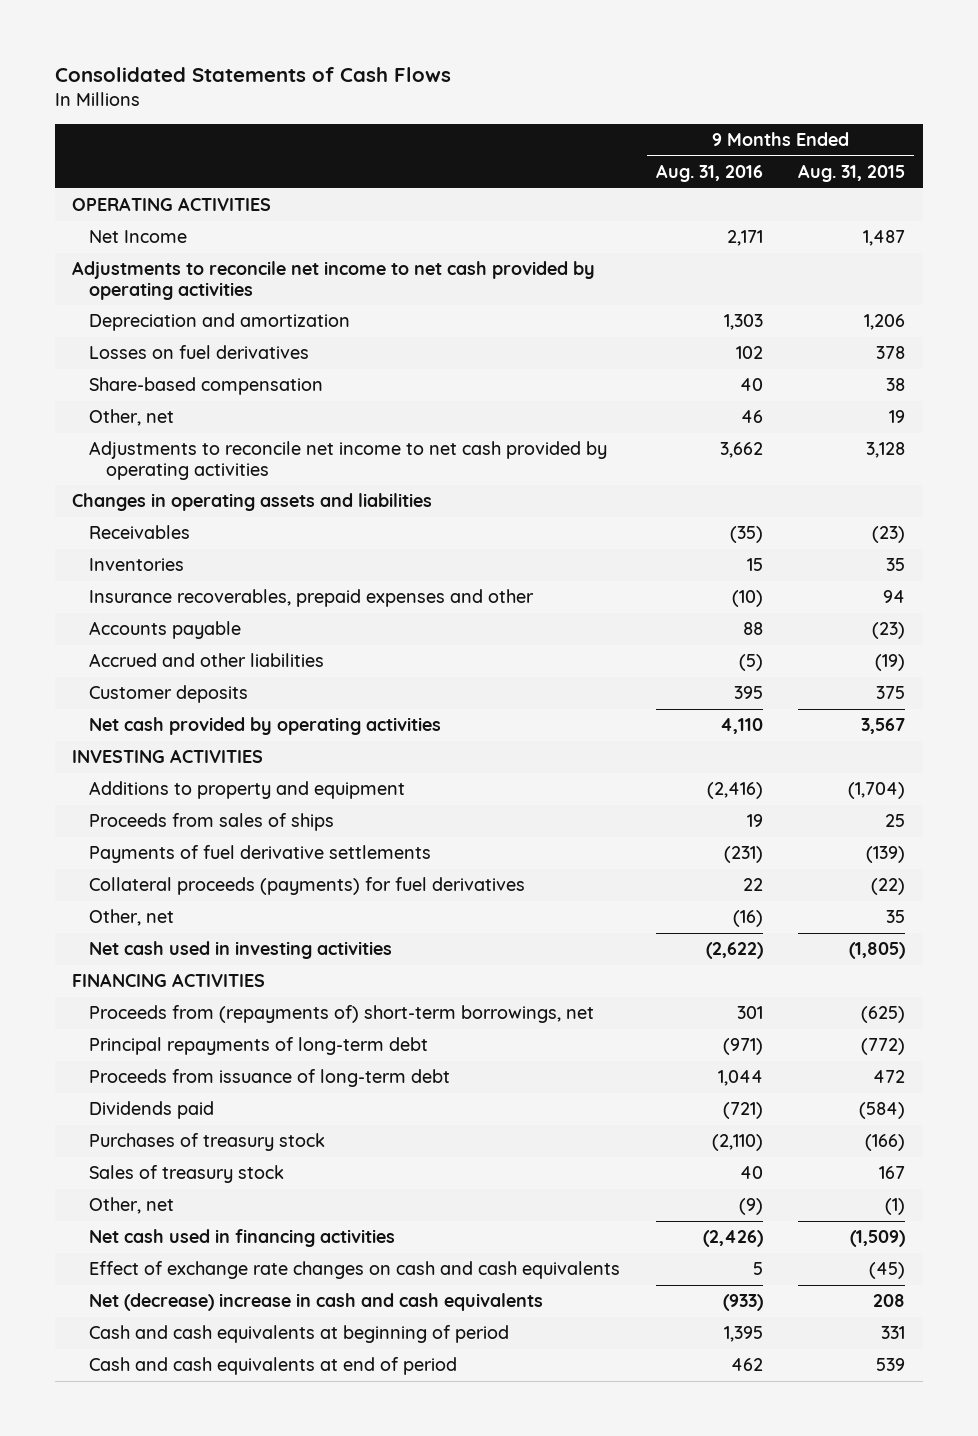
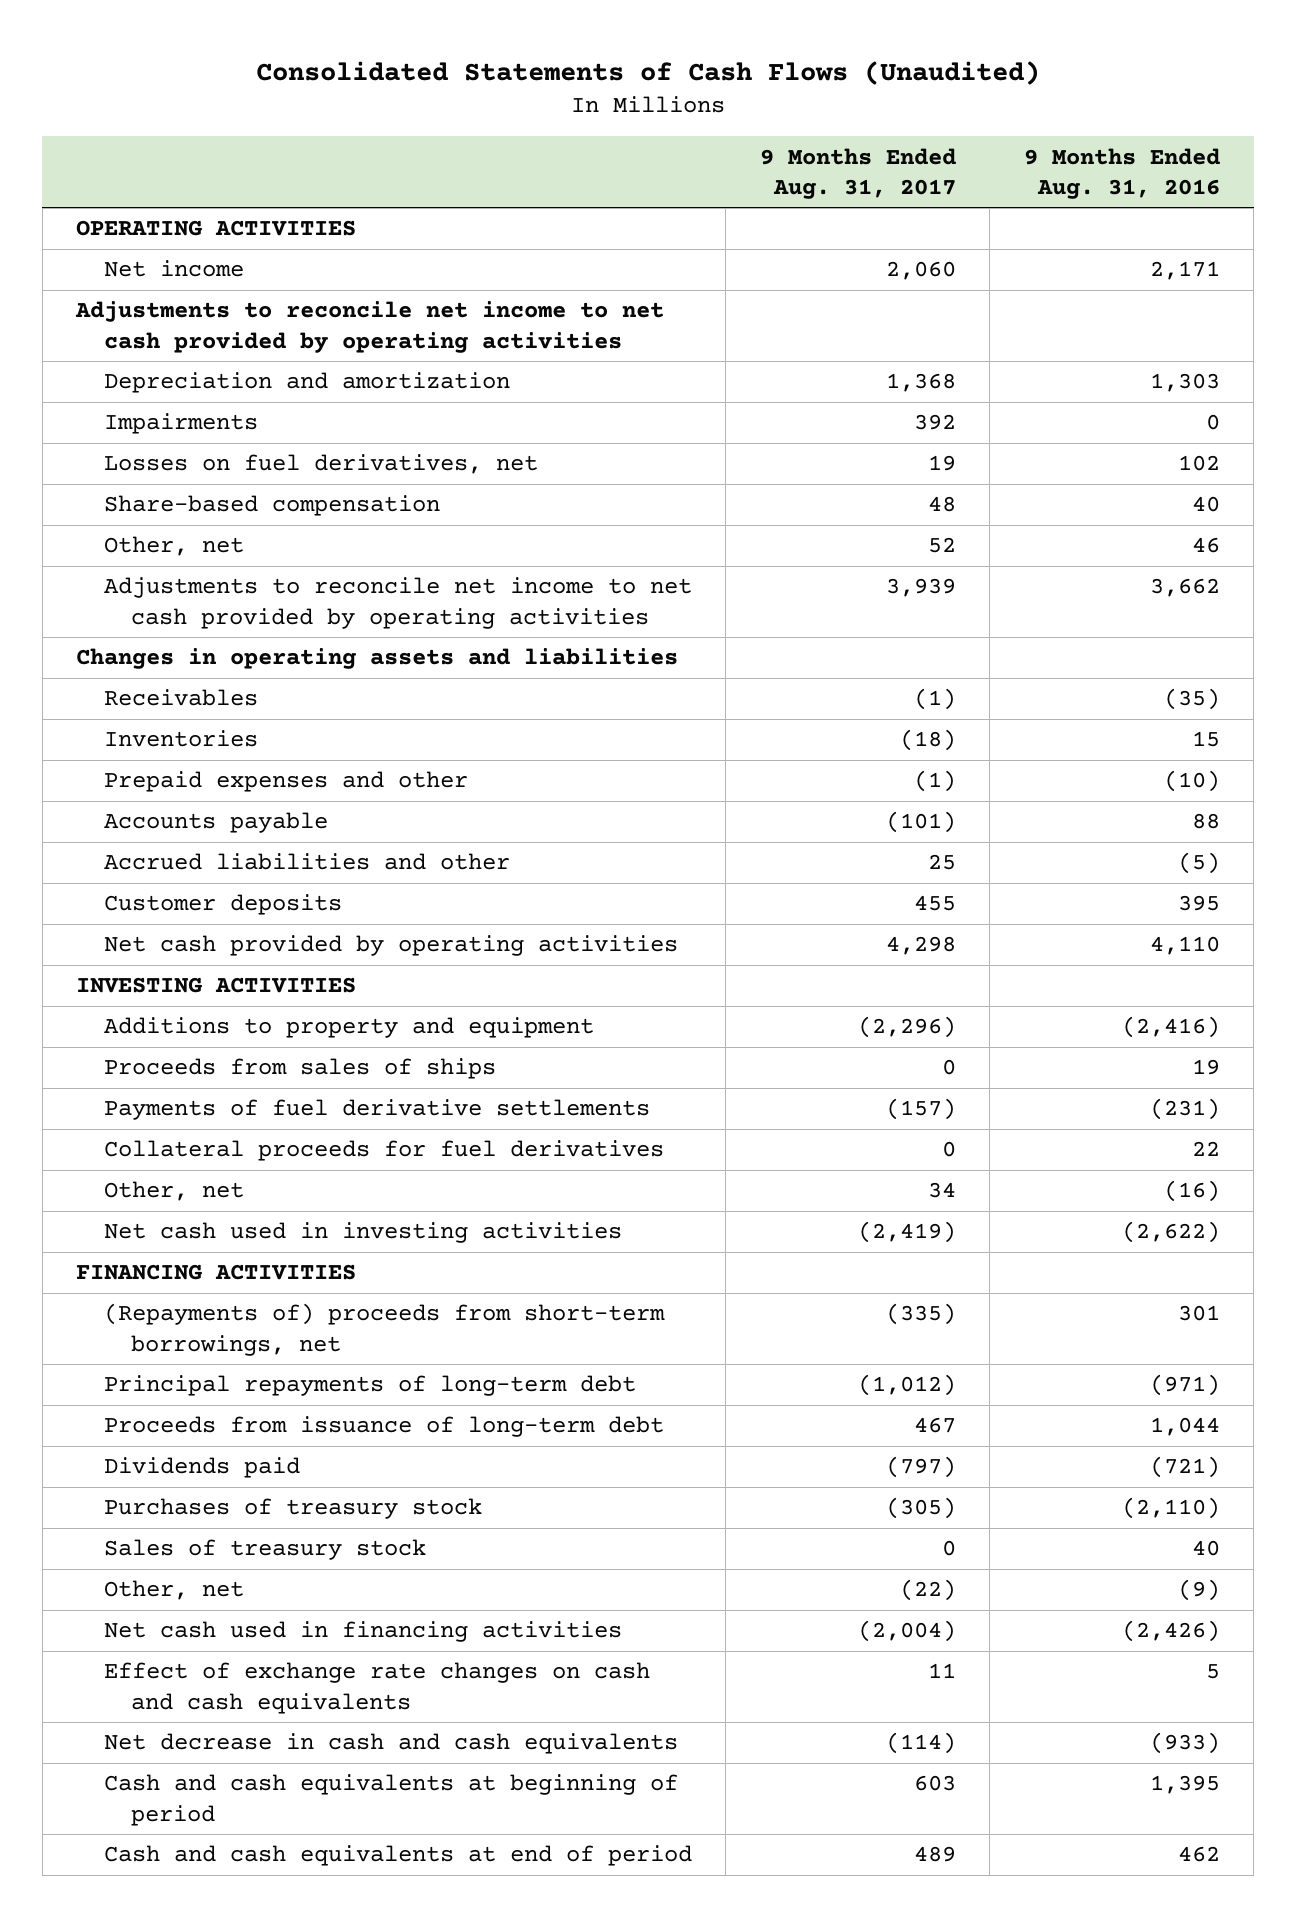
- Consolidated Statements of Cash Flows
+ Consolidated Statements of Cash Flows (Unaudited)
- | 9 Months Ended Aug. 31, 2016 | 9 Months Ended Aug. 31, 2015
+ | 9 Months Ended Aug. 31, 2017 | 9 Months Ended Aug. 31, 2016
- Net Income | 2,171 | 1,487
+ Net income | 2,060 | 2,171
- Losses on fuel derivatives | 102 | 378
+ Impairments | 392 | 0
+ Losses on fuel derivatives, net | 19 | 102
- Insurance recoverables, prepaid expenses and other | (10) | 94
+ Prepaid expenses and other | (1) | (10)
- Accrued and other liabilities | (5) | (19)
+ Accrued liabilities and other | 25 | (5)
- Collateral proceeds (payments) for fuel derivatives | 22 | (22)
+ Collateral proceeds for fuel derivatives | 0 | 22
- Proceeds from (repayments of) short-term borrowings, net | 301 | (625)
+ (Repayments of) proceeds from short-term borrowings, net | (335) | 301
- Net (decrease) increase in cash and cash equivalents | (933) | 208
+ Net decrease in cash and cash equivalents | (114) | (933)

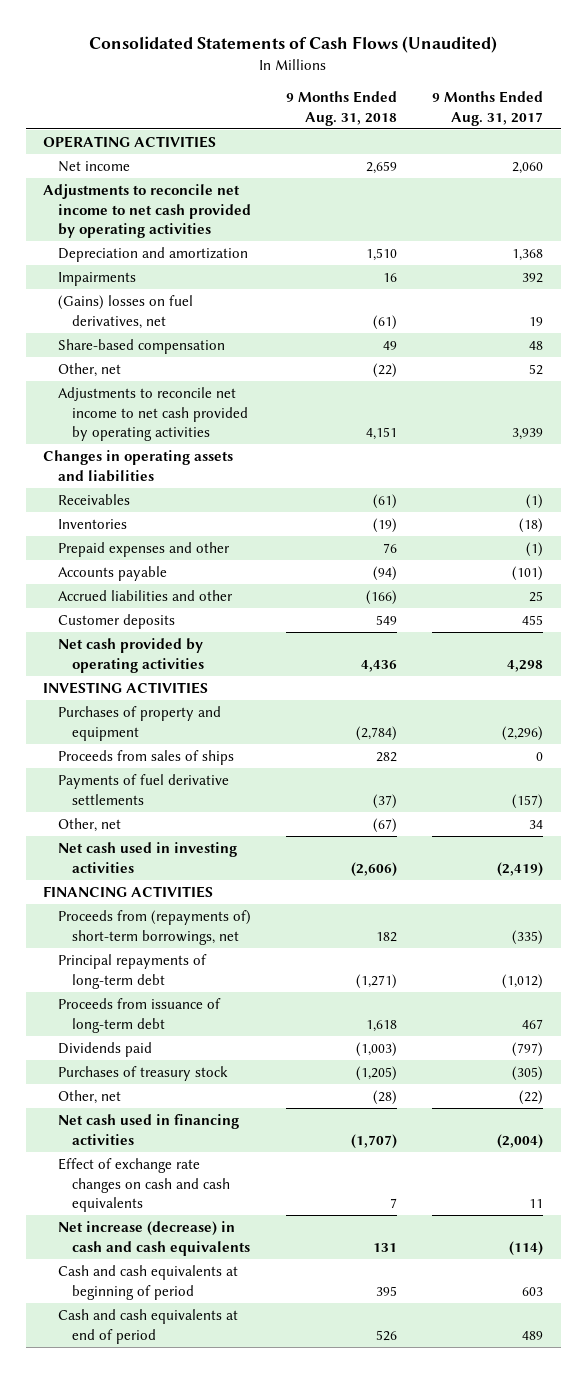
- | 9 Months Ended Aug. 31, 2017 | 9 Months Ended Aug. 31, 2016
+ | 9 Months Ended Aug. 31, 2018 | 9 Months Ended Aug. 31, 2017
- Losses on fuel derivatives, net | 19 | 102
+ (Gains) losses on fuel derivatives, net | (61) | 19
- Additions to property and equipment | (2,296) | (2,416)
+ Purchases of property and equipment | (2,784) | (2,296)
- Collateral proceeds for fuel derivatives | 0 | 22
- (Repayments of) proceeds from short-term borrowings, net | (335) | 301
+ Proceeds from (repayments of) short-term borrowings, net | 182 | (335)
- Sales of treasury stock | 0 | 40
- Net decrease in cash and cash equivalents | (114) | (933)
+ Net increase (decrease) in cash and cash equivalents | 131 | (114)

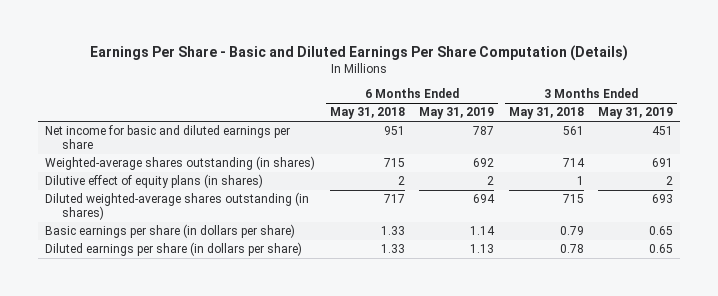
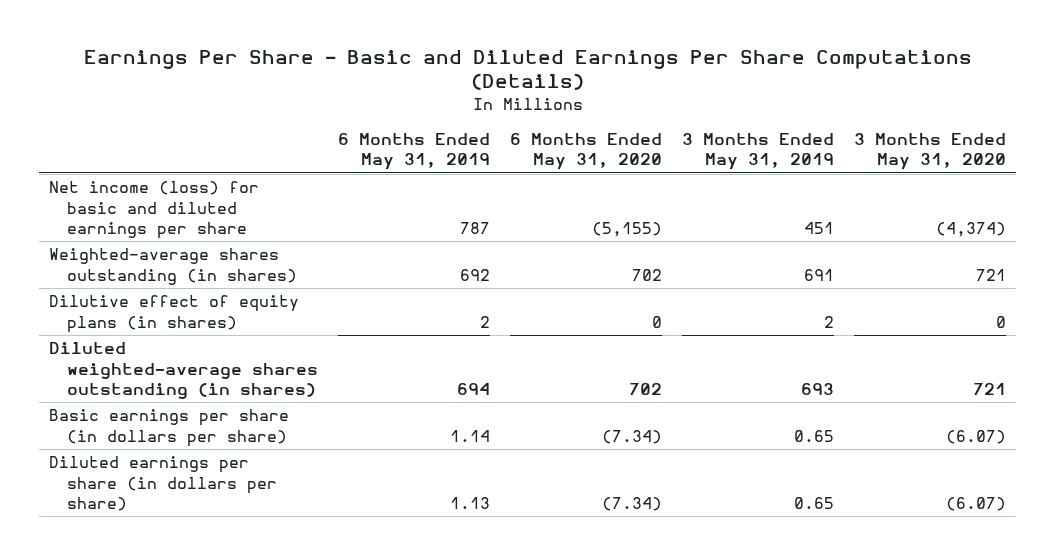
- Earnings Per Share - Basic and Diluted Earnings Per Share Computation (Details)
+ Earnings Per Share - Basic and Diluted Earnings Per Share Computations (Details)
- | 6 Months Ended May 31, 2018 | 6 Months Ended May 31, 2019 | 3 Months Ended May 31, 2018 | 3 Months Ended May 31, 2019
+ | 6 Months Ended May 31, 2019 | 6 Months Ended May 31, 2020 | 3 Months Ended May 31, 2019 | 3 Months Ended May 31, 2020
- Net income for basic and diluted earnings per share | 951 | 787 | 561 | 451
+ Net income (loss) for basic and diluted earnings per share | 787 | (5,155) | 451 | (4,374)

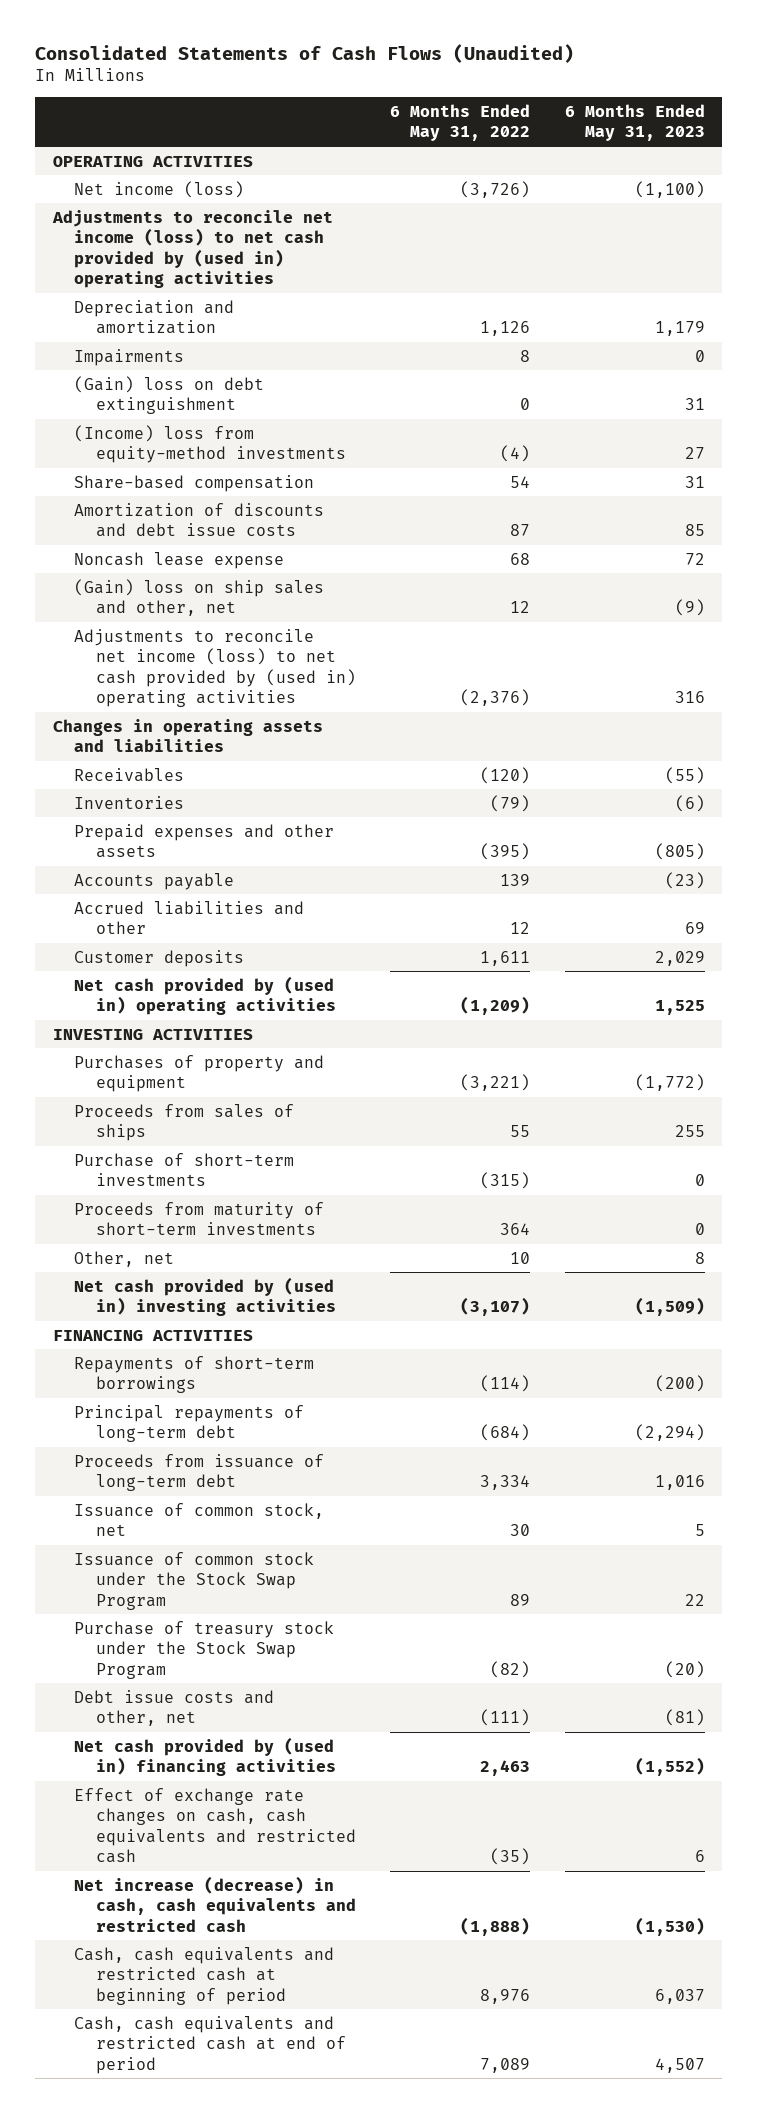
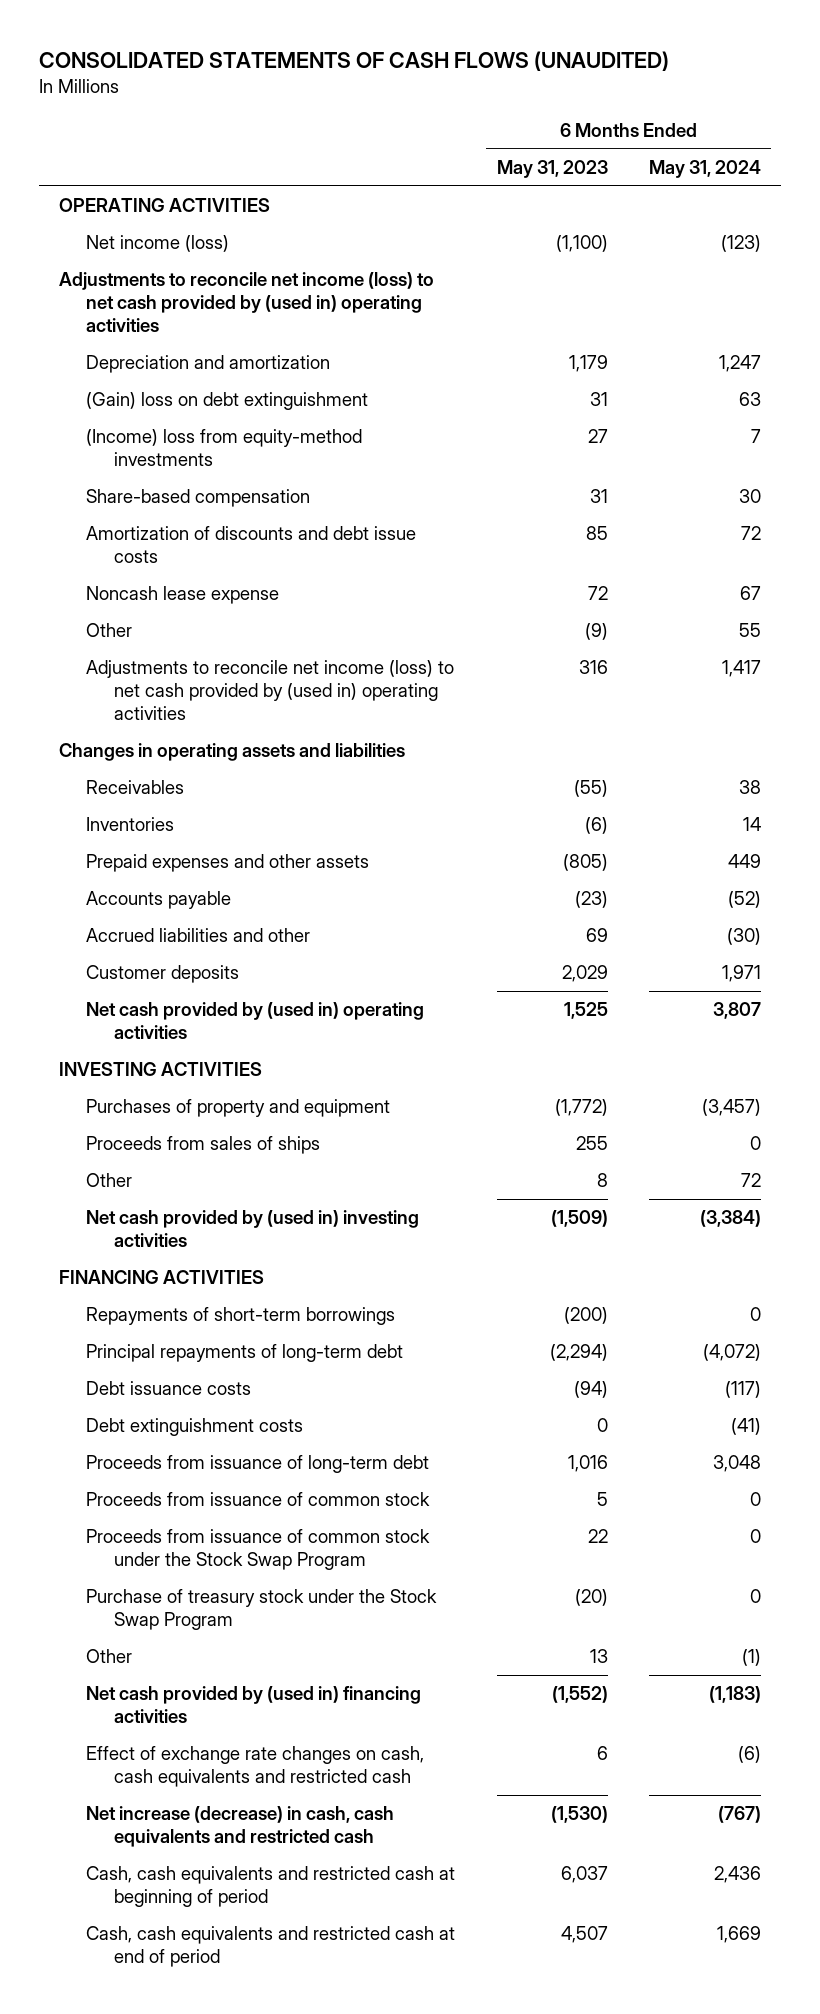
- Consolidated Statements of Cash Flows (Unaudited)
+ CONSOLIDATED STATEMENTS OF CASH FLOWS (UNAUDITED)
- | 6 Months Ended May 31, 2022 | 6 Months Ended May 31, 2023
+ | 6 Months Ended May 31, 2023 | 6 Months Ended May 31, 2024
- Impairments | 8 | 0
- (Gain) loss on ship sales and other, net | 12 | (9)
+ Other | (9) | 55
- Purchase of short-term investments | (315) | 0
- Proceeds from maturity of short-term investments | 364 | 0
- Other, net | 10 | 8
+ Other | 8 | 72
+ Debt issuance costs | (94) | (117)
+ Debt extinguishment costs | 0 | (41)
- Issuance of common stock, net | 30 | 5
- Issuance of common stock under the Stock Swap Program | 89 | 22
+ Proceeds from issuance of common stock | 5 | 0
+ Proceeds from issuance of common stock under the Stock Swap Program | 22 | 0
- Debt issue costs and other, net | (111) | (81)
+ Other | 13 | (1)

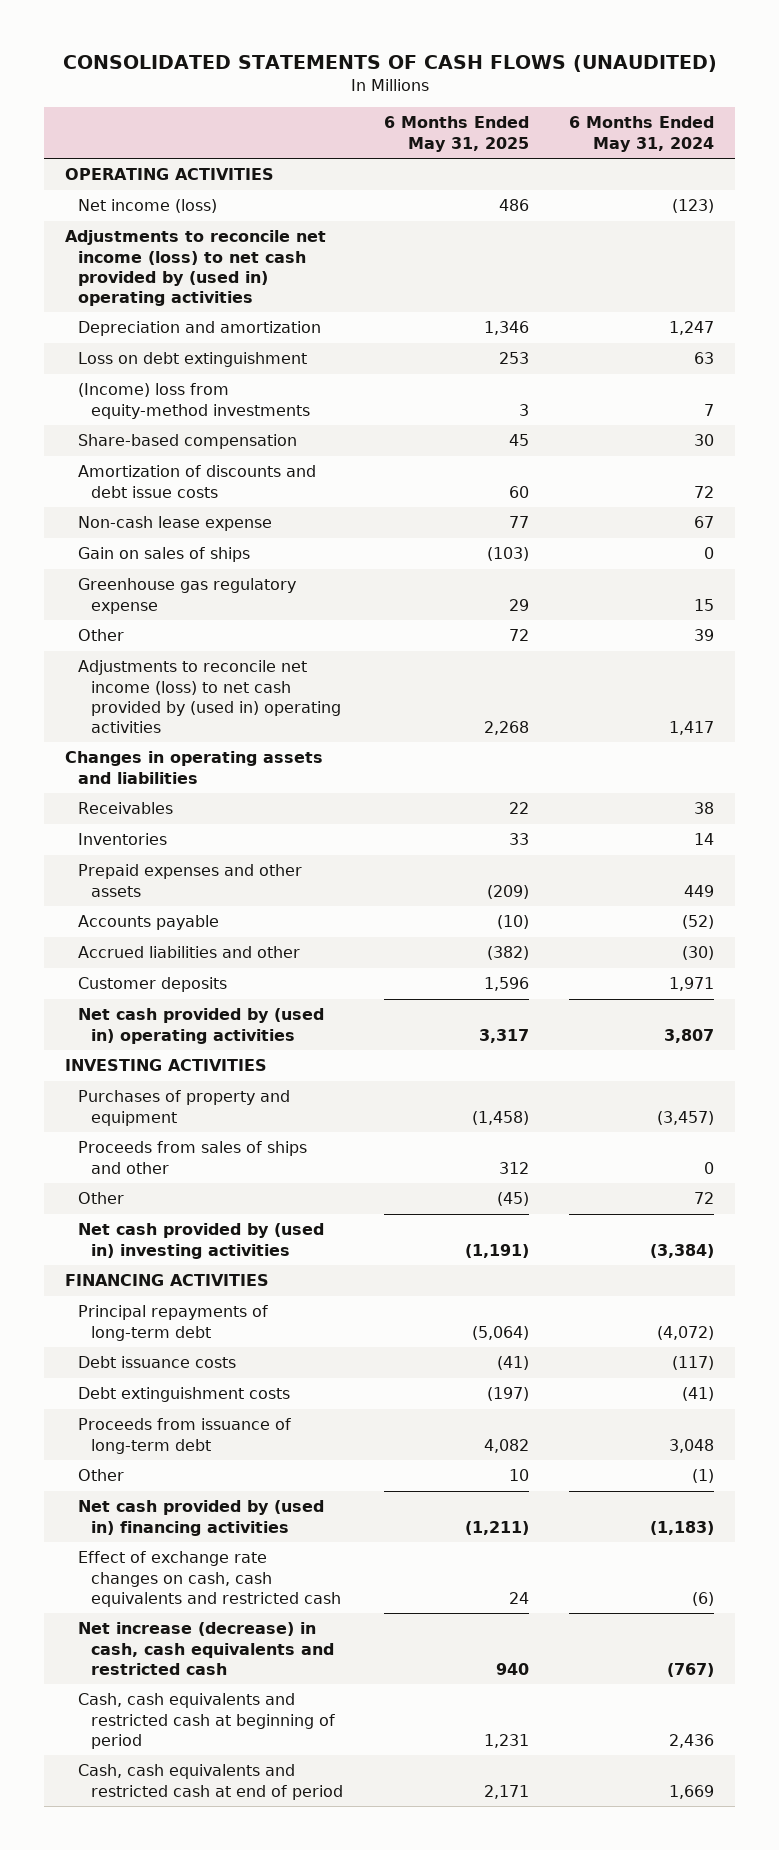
- | 6 Months Ended May 31, 2023 | 6 Months Ended May 31, 2024
+ | 6 Months Ended May 31, 2025 | 6 Months Ended May 31, 2024
- (Gain) loss on debt extinguishment | 31 | 63
+ Loss on debt extinguishment | 253 | 63
- Noncash lease expense | 72 | 67
- Other | (9) | 55
+ Non-cash lease expense | 77 | 67
+ Gain on sales of ships | (103) | 0
+ Greenhouse gas regulatory expense | 29 | 15
+ Other | 72 | 39
- Proceeds from sales of ships | 255 | 0
+ Proceeds from sales of ships and other | 312 | 0
- Repayments of short-term borrowings | (200) | 0
- Proceeds from issuance of common stock | 5 | 0
- Proceeds from issuance of common stock under the Stock Swap Program | 22 | 0
- Purchase of treasury stock under the Stock Swap Program | (20) | 0

